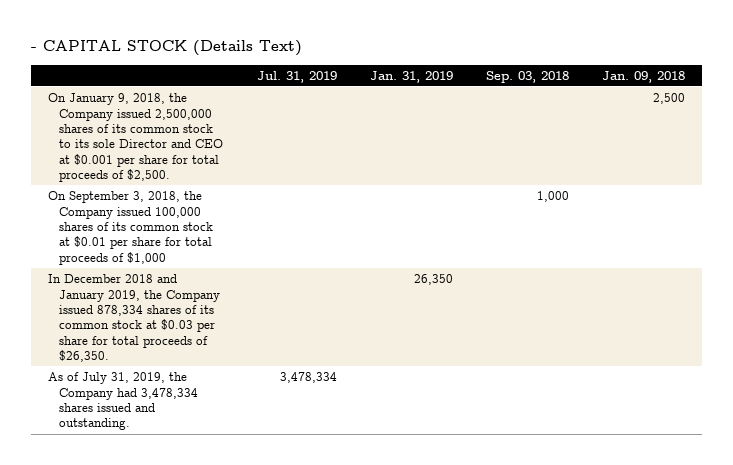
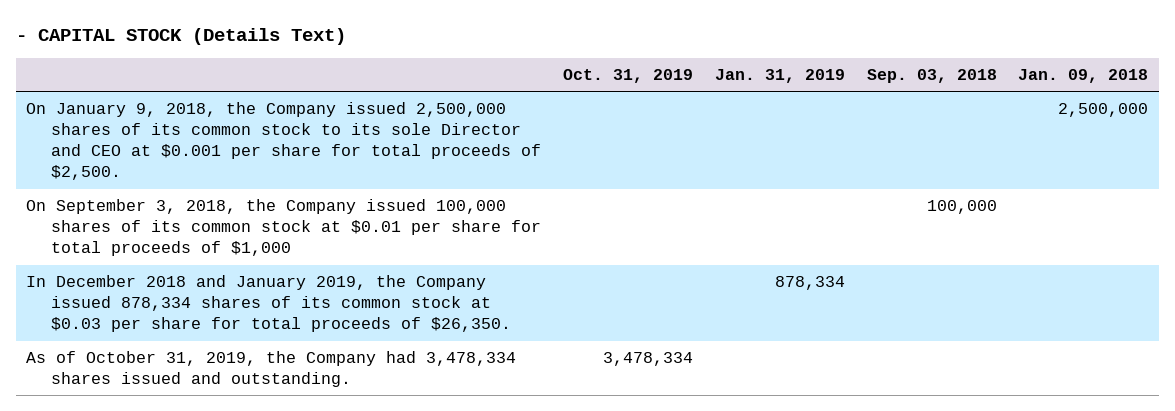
- | Jul. 31, 2019 | Jan. 31, 2019 | Sep. 03, 2018 | Jan. 09, 2018
+ | Oct. 31, 2019 | Jan. 31, 2019 | Sep. 03, 2018 | Jan. 09, 2018
- On January 9, 2018, the Company issued 2,500,000 shares of its common stock to its sole Director and CEO at $0.001 per share for total proceeds of $2,500. | | | | 2,500
- On September 3, 2018, the Company issued 100,000 shares of its common stock at $0.01 per share for total proceeds of $1,000 | | | 1,000 |
- In December 2018 and January 2019, the Company issued 878,334 shares of its common stock at $0.03 per share for total proceeds of $26,350. | | 26,350 | |
- As of July 31, 2019, the Company had 3,478,334 shares issued and outstanding. | 3,478,334 | | |
+ On January 9, 2018, the Company issued 2,500,000 shares of its common stock to its sole Director and CEO at $0.001 per share for total proceeds of $2,500. | | | | 2,500,000
+ On September 3, 2018, the Company issued 100,000 shares of its common stock at $0.01 per share for total proceeds of $1,000 | | | 100,000 |
+ In December 2018 and January 2019, the Company issued 878,334 shares of its common stock at $0.03 per share for total proceeds of $26,350. | | 878,334 | |
+ As of October 31, 2019, the Company had 3,478,334 shares issued and outstanding. | 3,478,334 | | |

